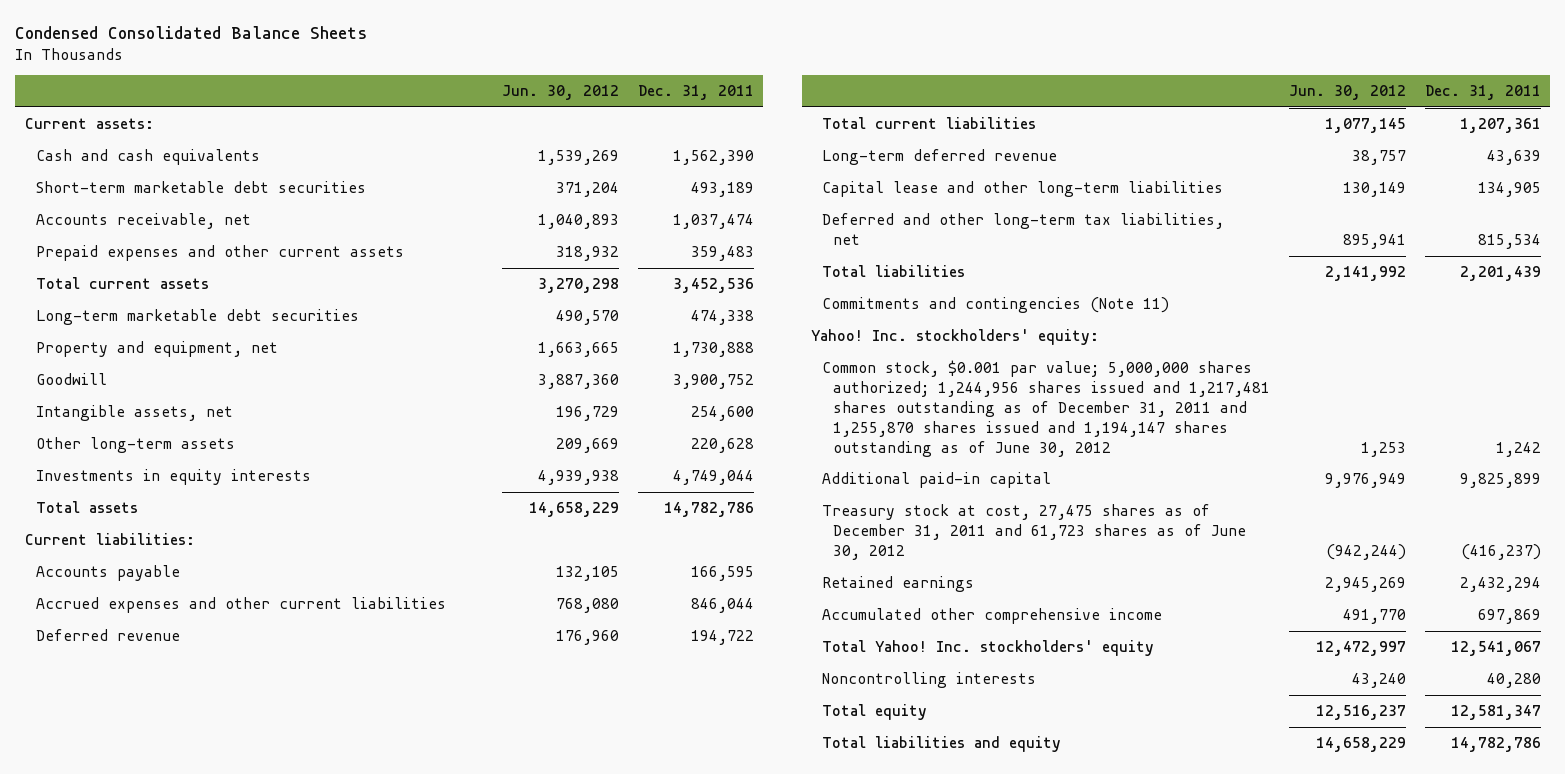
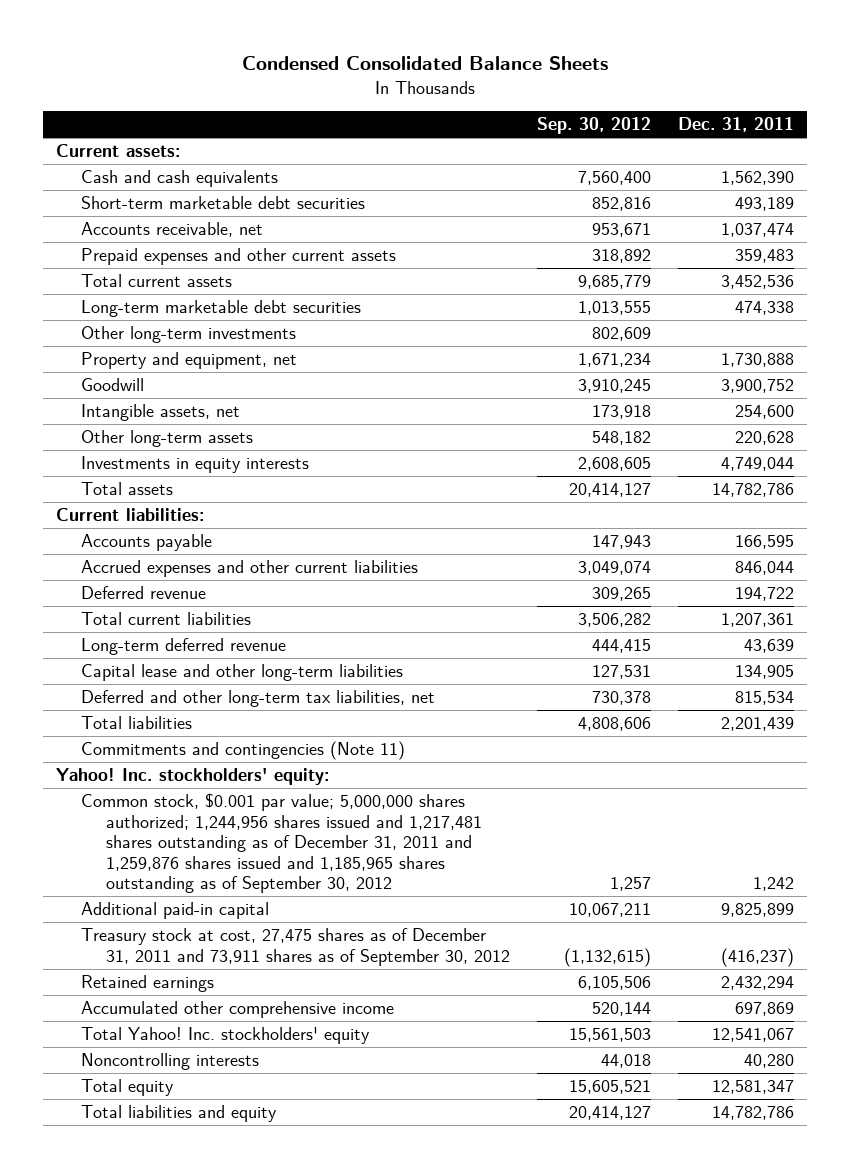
- | Jun. 30, 2012 | Dec. 31, 2011
+ | Sep. 30, 2012 | Dec. 31, 2011
+ Other long-term investments | 802,609 |
- Common stock, $0.001 par value; 5,000,000 shares authorized; 1,244,956 shares issued and 1,217,481 shares outstanding as of December 31, 2011 and 1,255,870 shares issued and 1,194,147 shares outstanding as of June 30, 2012 | 1,253 | 1,242
+ Common stock, $0.001 par value; 5,000,000 shares authorized; 1,244,956 shares issued and 1,217,481 shares outstanding as of December 31, 2011 and 1,259,876 shares issued and 1,185,965 shares outstanding as of September 30, 2012 | 1,257 | 1,242
- Treasury stock at cost, 27,475 shares as of December 31, 2011 and 61,723 shares as of June 30, 2012 | (942,244) | (416,237)
+ Treasury stock at cost, 27,475 shares as of December 31, 2011 and 73,911 shares as of September 30, 2012 | (1,132,615) | (416,237)

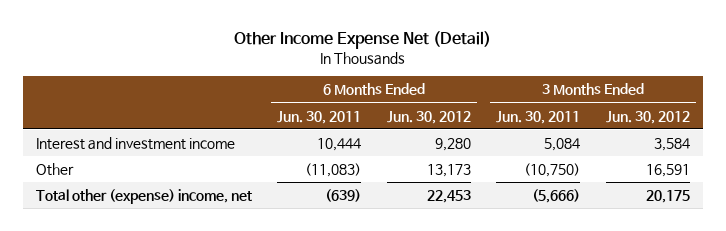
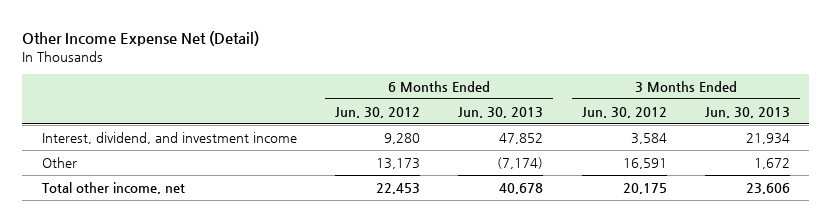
- | 6 Months Ended Jun. 30, 2011 | 6 Months Ended Jun. 30, 2012 | 3 Months Ended Jun. 30, 2011 | 3 Months Ended Jun. 30, 2012
+ | 6 Months Ended Jun. 30, 2012 | 6 Months Ended Jun. 30, 2013 | 3 Months Ended Jun. 30, 2012 | 3 Months Ended Jun. 30, 2013
- Interest and investment income | 10,444 | 9,280 | 5,084 | 3,584
+ Interest, dividend, and investment income | 9,280 | 47,852 | 3,584 | 21,934
- Total other (expense) income, net | (639) | 22,453 | (5,666) | 20,175
+ Total other income, net | 22,453 | 40,678 | 20,175 | 23,606

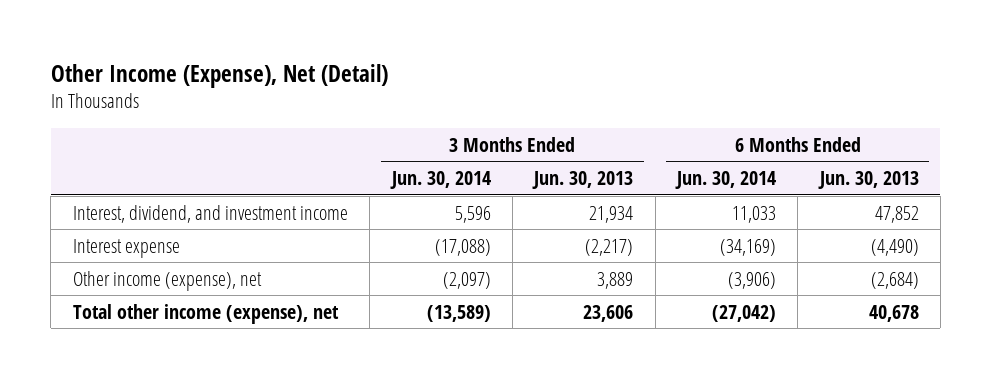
- Other Income Expense Net (Detail)
+ Other Income (Expense), Net (Detail)
- | 6 Months Ended Jun. 30, 2012 | 6 Months Ended Jun. 30, 2013 | 3 Months Ended Jun. 30, 2012 | 3 Months Ended Jun. 30, 2013
+ | 3 Months Ended Jun. 30, 2014 | 3 Months Ended Jun. 30, 2013 | 6 Months Ended Jun. 30, 2014 | 6 Months Ended Jun. 30, 2013
- Other | 13,173 | (7,174) | 16,591 | 1,672
- Total other income, net | 22,453 | 40,678 | 20,175 | 23,606
+ Interest expense | (17,088) | (2,217) | (34,169) | (4,490)
+ Other income (expense), net | (2,097) | 3,889 | (3,906) | (2,684)
+ Total other income (expense), net | (13,589) | 23,606 | (27,042) | 40,678

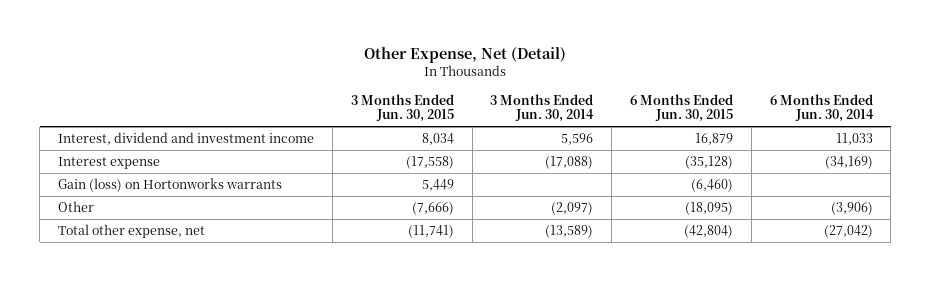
- Other Income (Expense), Net (Detail)
+ Other Expense, Net (Detail)
- | 3 Months Ended Jun. 30, 2014 | 3 Months Ended Jun. 30, 2013 | 6 Months Ended Jun. 30, 2014 | 6 Months Ended Jun. 30, 2013
+ | 3 Months Ended Jun. 30, 2015 | 3 Months Ended Jun. 30, 2014 | 6 Months Ended Jun. 30, 2015 | 6 Months Ended Jun. 30, 2014
- Interest, dividend, and investment income | 5,596 | 21,934 | 11,033 | 47,852
+ Interest, dividend and investment income | 8,034 | 5,596 | 16,879 | 11,033
- Other income (expense), net | (2,097) | 3,889 | (3,906) | (2,684)
- Total other income (expense), net | (13,589) | 23,606 | (27,042) | 40,678
+ Gain (loss) on Hortonworks warrants | 5,449 | | (6,460) |
+ Other | (7,666) | (2,097) | (18,095) | (3,906)
+ Total other expense, net | (11,741) | (13,589) | (42,804) | (27,042)

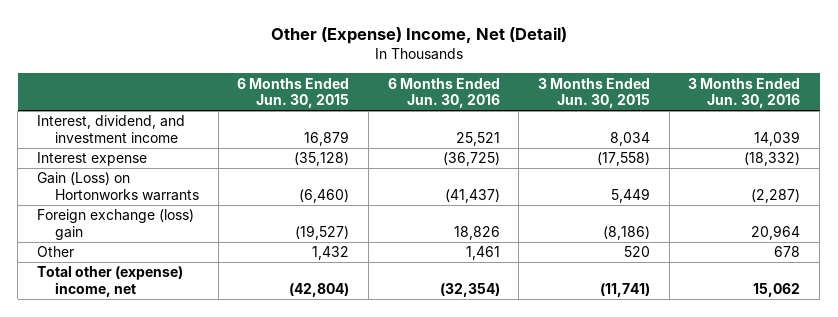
- Other Expense, Net (Detail)
+ Other (Expense) Income, Net (Detail)
- | 3 Months Ended Jun. 30, 2015 | 3 Months Ended Jun. 30, 2014 | 6 Months Ended Jun. 30, 2015 | 6 Months Ended Jun. 30, 2014
+ | 6 Months Ended Jun. 30, 2015 | 6 Months Ended Jun. 30, 2016 | 3 Months Ended Jun. 30, 2015 | 3 Months Ended Jun. 30, 2016
- Interest, dividend and investment income | 8,034 | 5,596 | 16,879 | 11,033
+ Interest, dividend, and investment income | 16,879 | 25,521 | 8,034 | 14,039
- Gain (loss) on Hortonworks warrants | 5,449 | | (6,460) |
- Other | (7,666) | (2,097) | (18,095) | (3,906)
- Total other expense, net | (11,741) | (13,589) | (42,804) | (27,042)
+ Gain (Loss) on Hortonworks warrants | (6,460) | (41,437) | 5,449 | (2,287)
+ Foreign exchange (loss) gain | (19,527) | 18,826 | (8,186) | 20,964
+ Other | 1,432 | 1,461 | 520 | 678
+ Total other (expense) income, net | (42,804) | (32,354) | (11,741) | 15,062

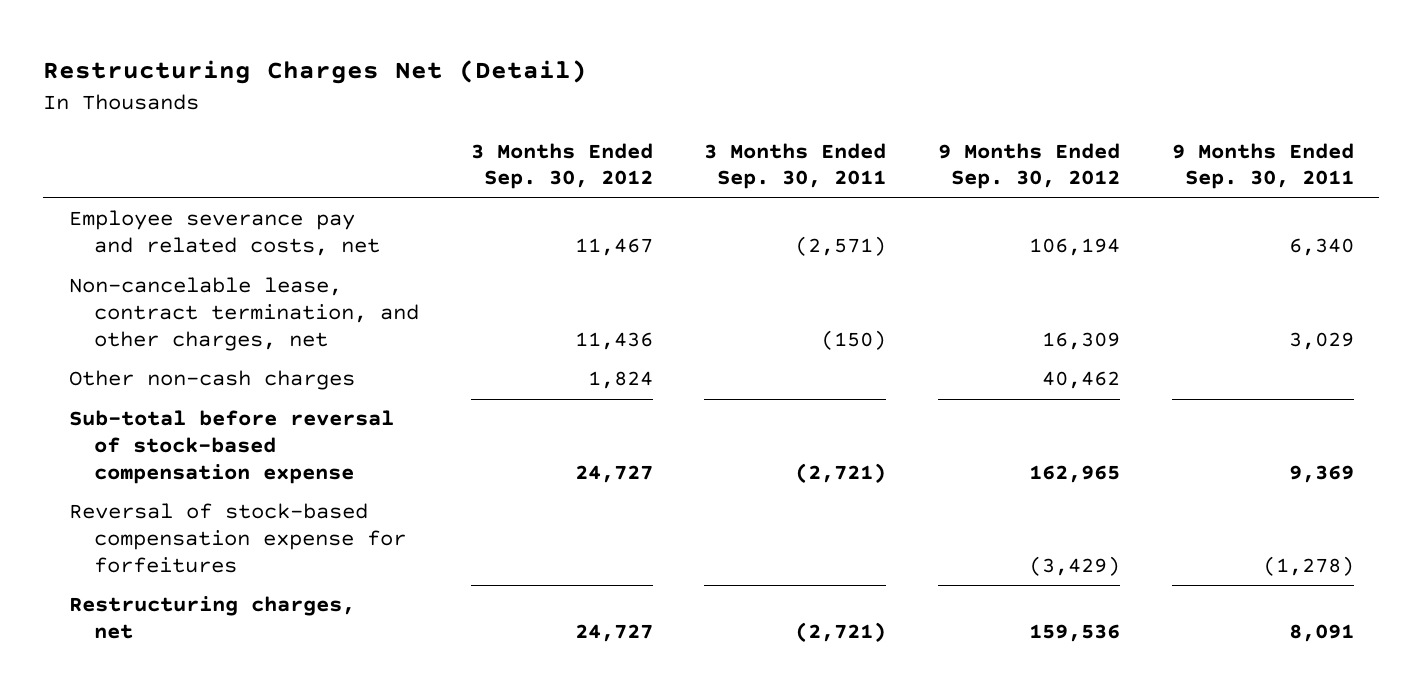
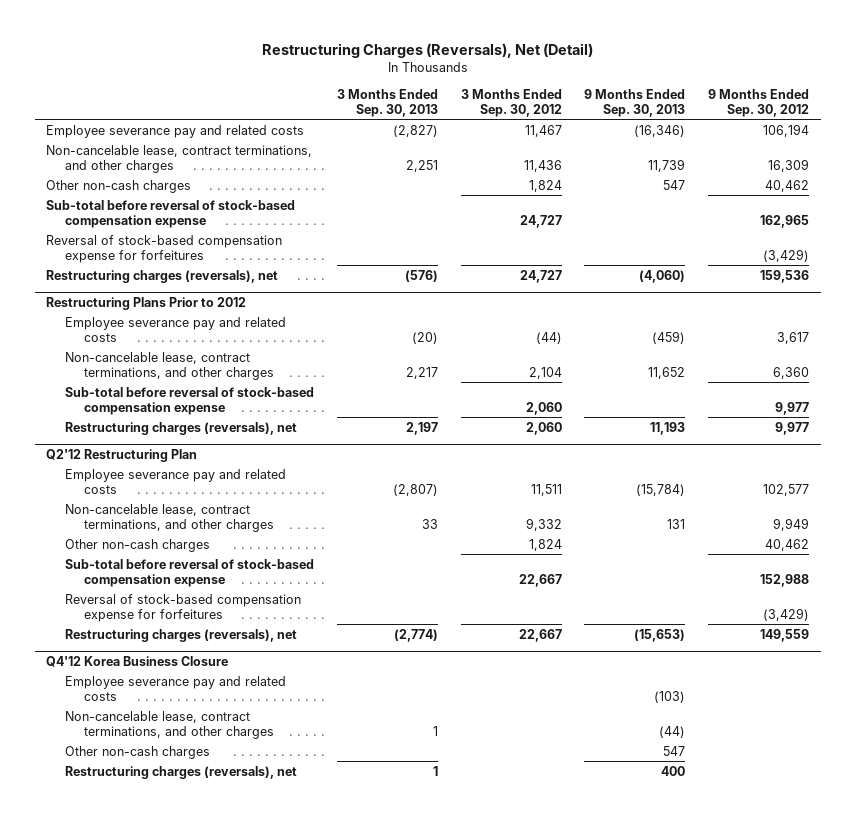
- Restructuring Charges Net (Detail)
+ Restructuring Charges (Reversals), Net (Detail)
- | 3 Months Ended Sep. 30, 2012 | 3 Months Ended Sep. 30, 2011 | 9 Months Ended Sep. 30, 2012 | 9 Months Ended Sep. 30, 2011
+ | 3 Months Ended Sep. 30, 2013 | 3 Months Ended Sep. 30, 2012 | 9 Months Ended Sep. 30, 2013 | 9 Months Ended Sep. 30, 2012
- Employee severance pay and related costs, net | 11,467 | (2,571) | 106,194 | 6,340
- Non-cancelable lease, contract termination, and other charges, net | 11,436 | (150) | 16,309 | 3,029
+ Employee severance pay and related costs | (2,827) | 11,467 | (16,346) | 106,194
+ Non-cancelable lease, contract terminations, and other charges | 2,251 | 11,436 | 11,739 | 16,309
- Restructuring charges, net | 24,727 | (2,721) | 159,536 | 8,091
+ Restructuring charges (reversals), net | (576) | 24,727 | (4,060) | 159,536
+ Restructuring Plans Prior to 2012
+ Employee severance pay and related costs | (20) | (44) | (459) | 3,617
+ Non-cancelable lease, contract terminations, and other charges | 2,217 | 2,104 | 11,652 | 6,360
+ Sub-total before reversal of stock-based compensation expense | | 2,060 | | 9,977
+ Restructuring charges (reversals), net | 2,197 | 2,060 | 11,193 | 9,977
+ Q2'12 Restructuring Plan
+ Employee severance pay and related costs | (2,807) | 11,511 | (15,784) | 102,577
+ Non-cancelable lease, contract terminations, and other charges | 33 | 9,332 | 131 | 9,949
+ Other non-cash charges | | 1,824 | | 40,462
+ Sub-total before reversal of stock-based compensation expense | | 22,667 | | 152,988
+ Reversal of stock-based compensation expense for forfeitures | | | | (3,429)
+ Restructuring charges (reversals), net | (2,774) | 22,667 | (15,653) | 149,559
+ Q4'12 Korea Business Closure
+ Employee severance pay and related costs | | | (103) |
+ Non-cancelable lease, contract terminations, and other charges | 1 | | (44) |
+ Other non-cash charges | | | 547 |
+ Restructuring charges (reversals), net | 1 | | 400 |

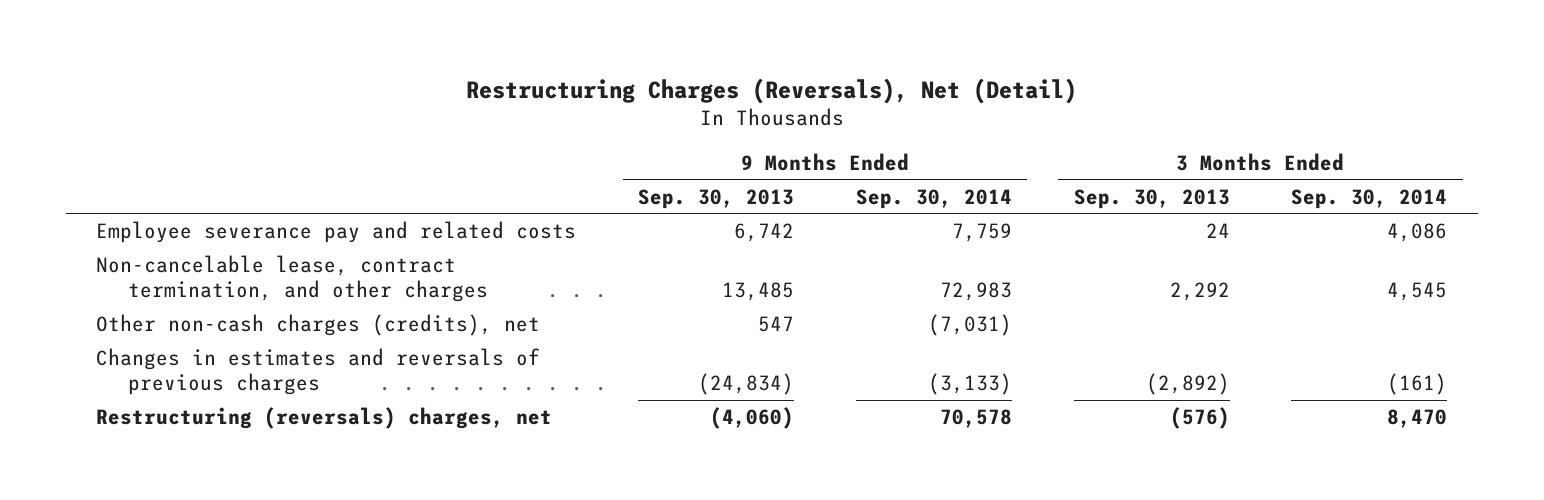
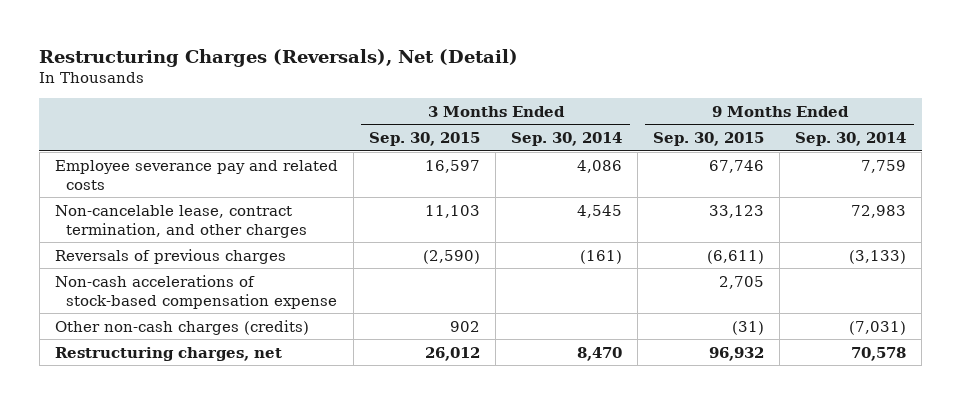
- | 9 Months Ended Sep. 30, 2013 | 9 Months Ended Sep. 30, 2014 | 3 Months Ended Sep. 30, 2013 | 3 Months Ended Sep. 30, 2014
+ | 3 Months Ended Sep. 30, 2015 | 3 Months Ended Sep. 30, 2014 | 9 Months Ended Sep. 30, 2015 | 9 Months Ended Sep. 30, 2014
- Other non-cash charges (credits), net | 547 | (7,031) | |
- Changes in estimates and reversals of previous charges | (24,834) | (3,133) | (2,892) | (161)
- Restructuring (reversals) charges, net | (4,060) | 70,578 | (576) | 8,470
+ Reversals of previous charges | (2,590) | (161) | (6,611) | (3,133)
+ Non-cash accelerations of stock-based compensation expense | | | 2,705 |
+ Other non-cash charges (credits) | 902 | | (31) | (7,031)
+ Restructuring charges, net | 26,012 | 8,470 | 96,932 | 70,578

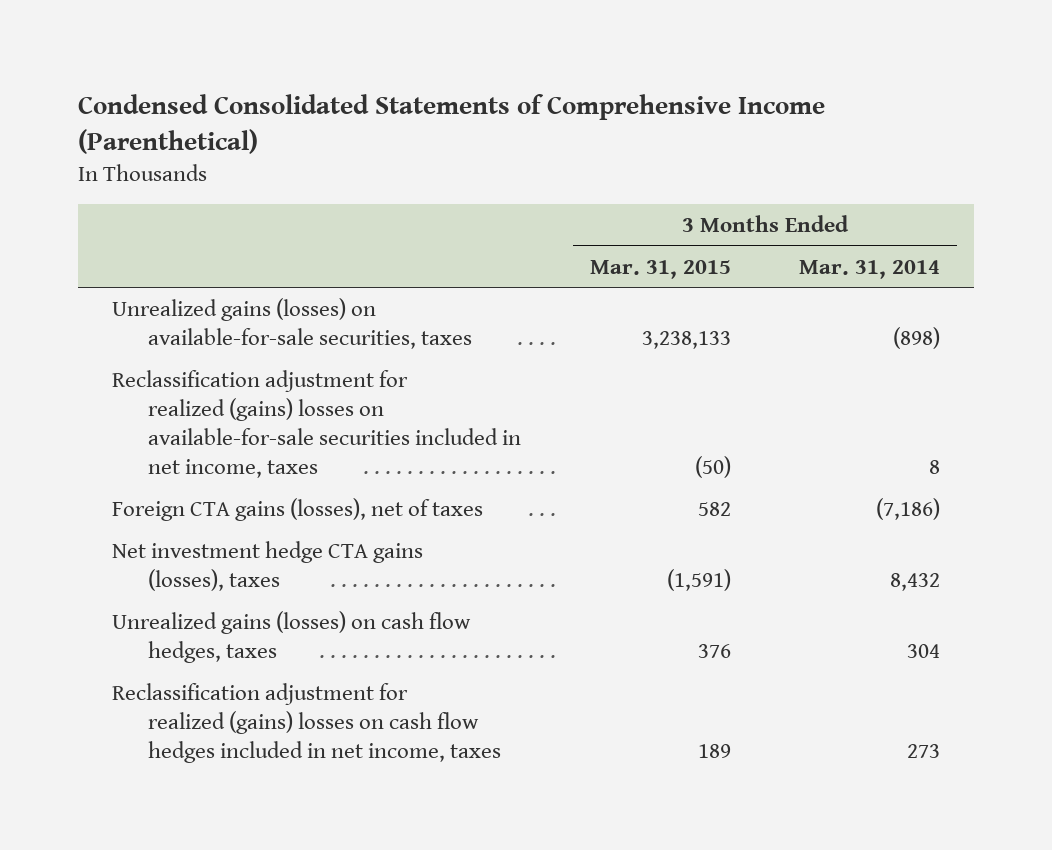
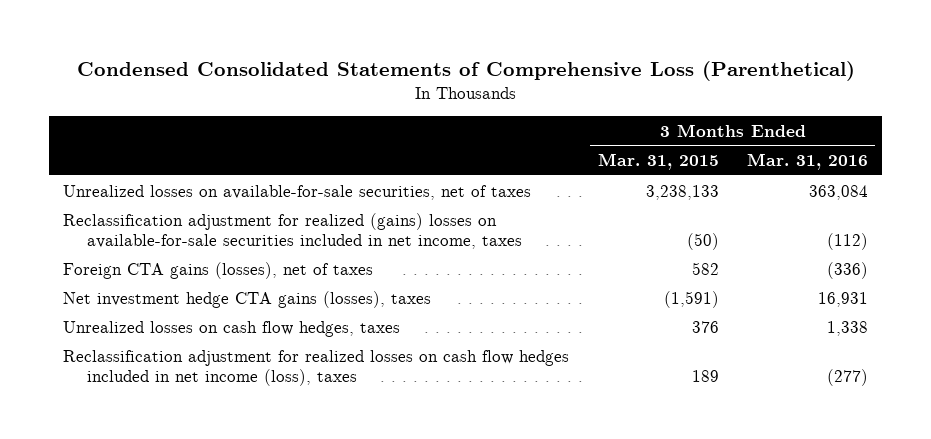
- Condensed Consolidated Statements of Comprehensive Income (Parenthetical)
+ Condensed Consolidated Statements of Comprehensive Loss (Parenthetical)
- | 3 Months Ended Mar. 31, 2015 | 3 Months Ended Mar. 31, 2014
+ | 3 Months Ended Mar. 31, 2015 | 3 Months Ended Mar. 31, 2016
- Unrealized gains (losses) on available-for-sale securities, taxes | 3,238,133 | (898)
+ Unrealized losses on available-for-sale securities, net of taxes | 3,238,133 | 363,084
- Unrealized gains (losses) on cash flow hedges, taxes | 376 | 304
- Reclassification adjustment for realized (gains) losses on cash flow hedges included in net income, taxes | 189 | 273
+ Unrealized losses on cash flow hedges, taxes | 376 | 1,338
+ Reclassification adjustment for realized losses on cash flow hedges included in net income (loss), taxes | 189 | (277)

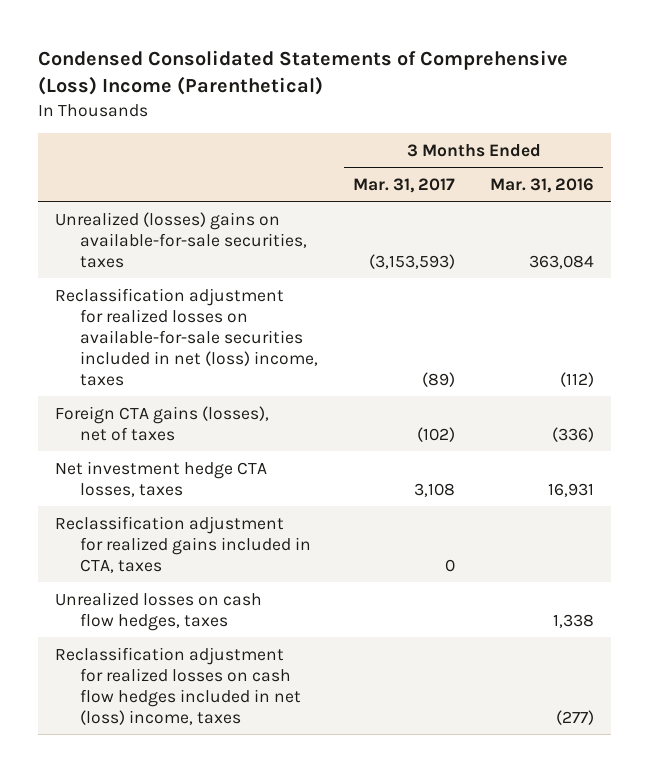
- Condensed Consolidated Statements of Comprehensive Loss (Parenthetical)
+ Condensed Consolidated Statements of Comprehensive (Loss) Income (Parenthetical)
- | 3 Months Ended Mar. 31, 2015 | 3 Months Ended Mar. 31, 2016
+ | 3 Months Ended Mar. 31, 2017 | 3 Months Ended Mar. 31, 2016
- Unrealized losses on available-for-sale securities, net of taxes | 3,238,133 | 363,084
- Reclassification adjustment for realized (gains) losses on available-for-sale securities included in net income, taxes | (50) | (112)
+ Unrealized (losses) gains on available-for-sale securities, taxes | (3,153,593) | 363,084
+ Reclassification adjustment for realized losses on available-for-sale securities included in net (loss) income, taxes | (89) | (112)
- Net investment hedge CTA gains (losses), taxes | (1,591) | 16,931
+ Net investment hedge CTA losses, taxes | 3,108 | 16,931
+ Reclassification adjustment for realized gains included in CTA, taxes | 0 |
- Reclassification adjustment for realized losses on cash flow hedges included in net income (loss), taxes | 189 | (277)
+ Reclassification adjustment for realized losses on cash flow hedges included in net (loss) income, taxes | | (277)

